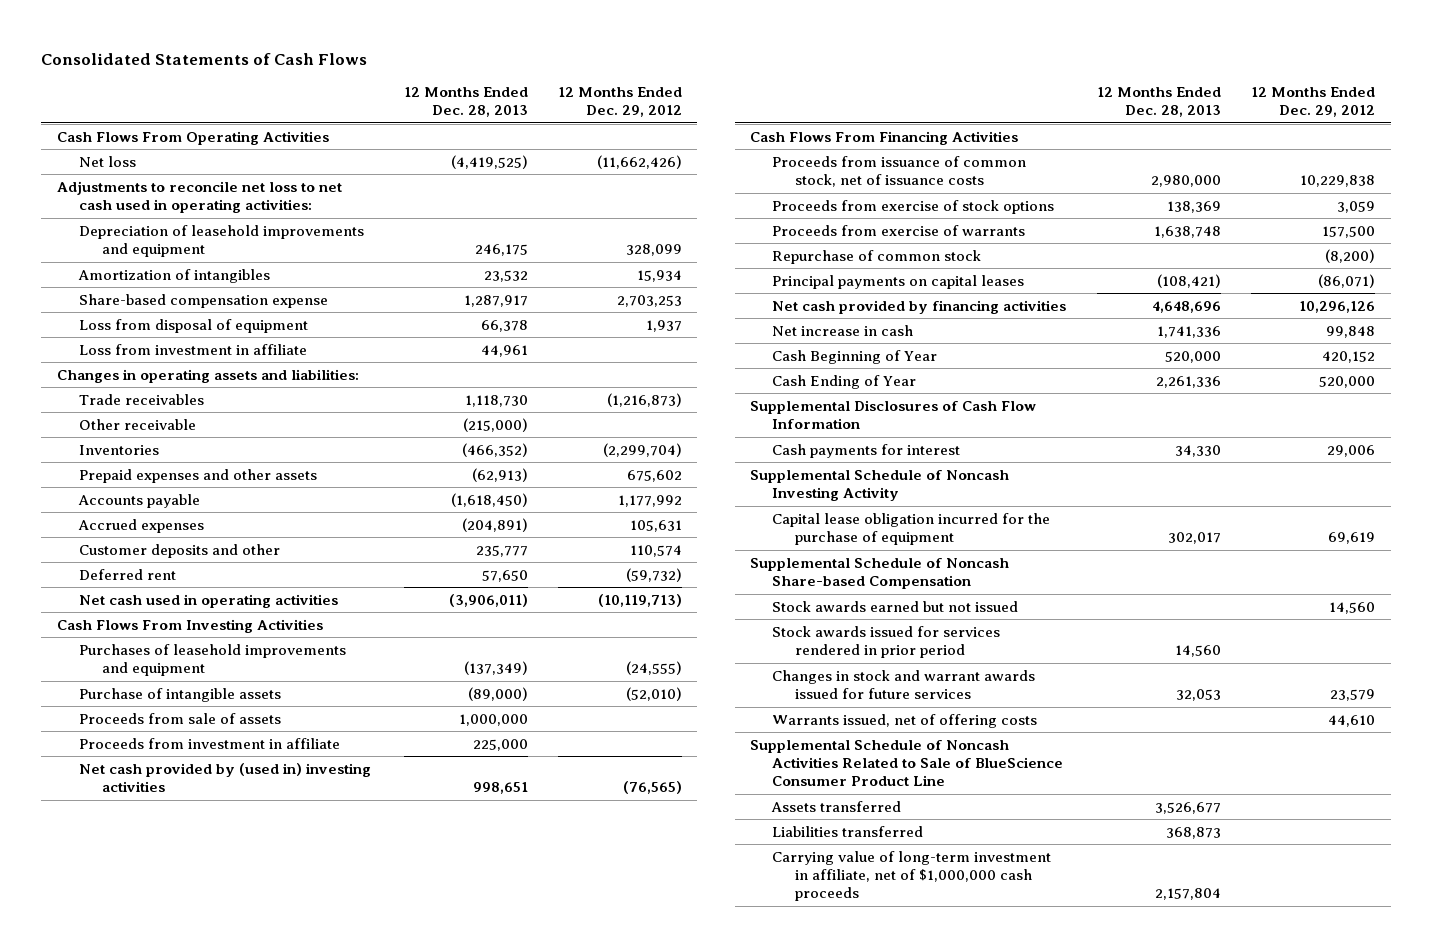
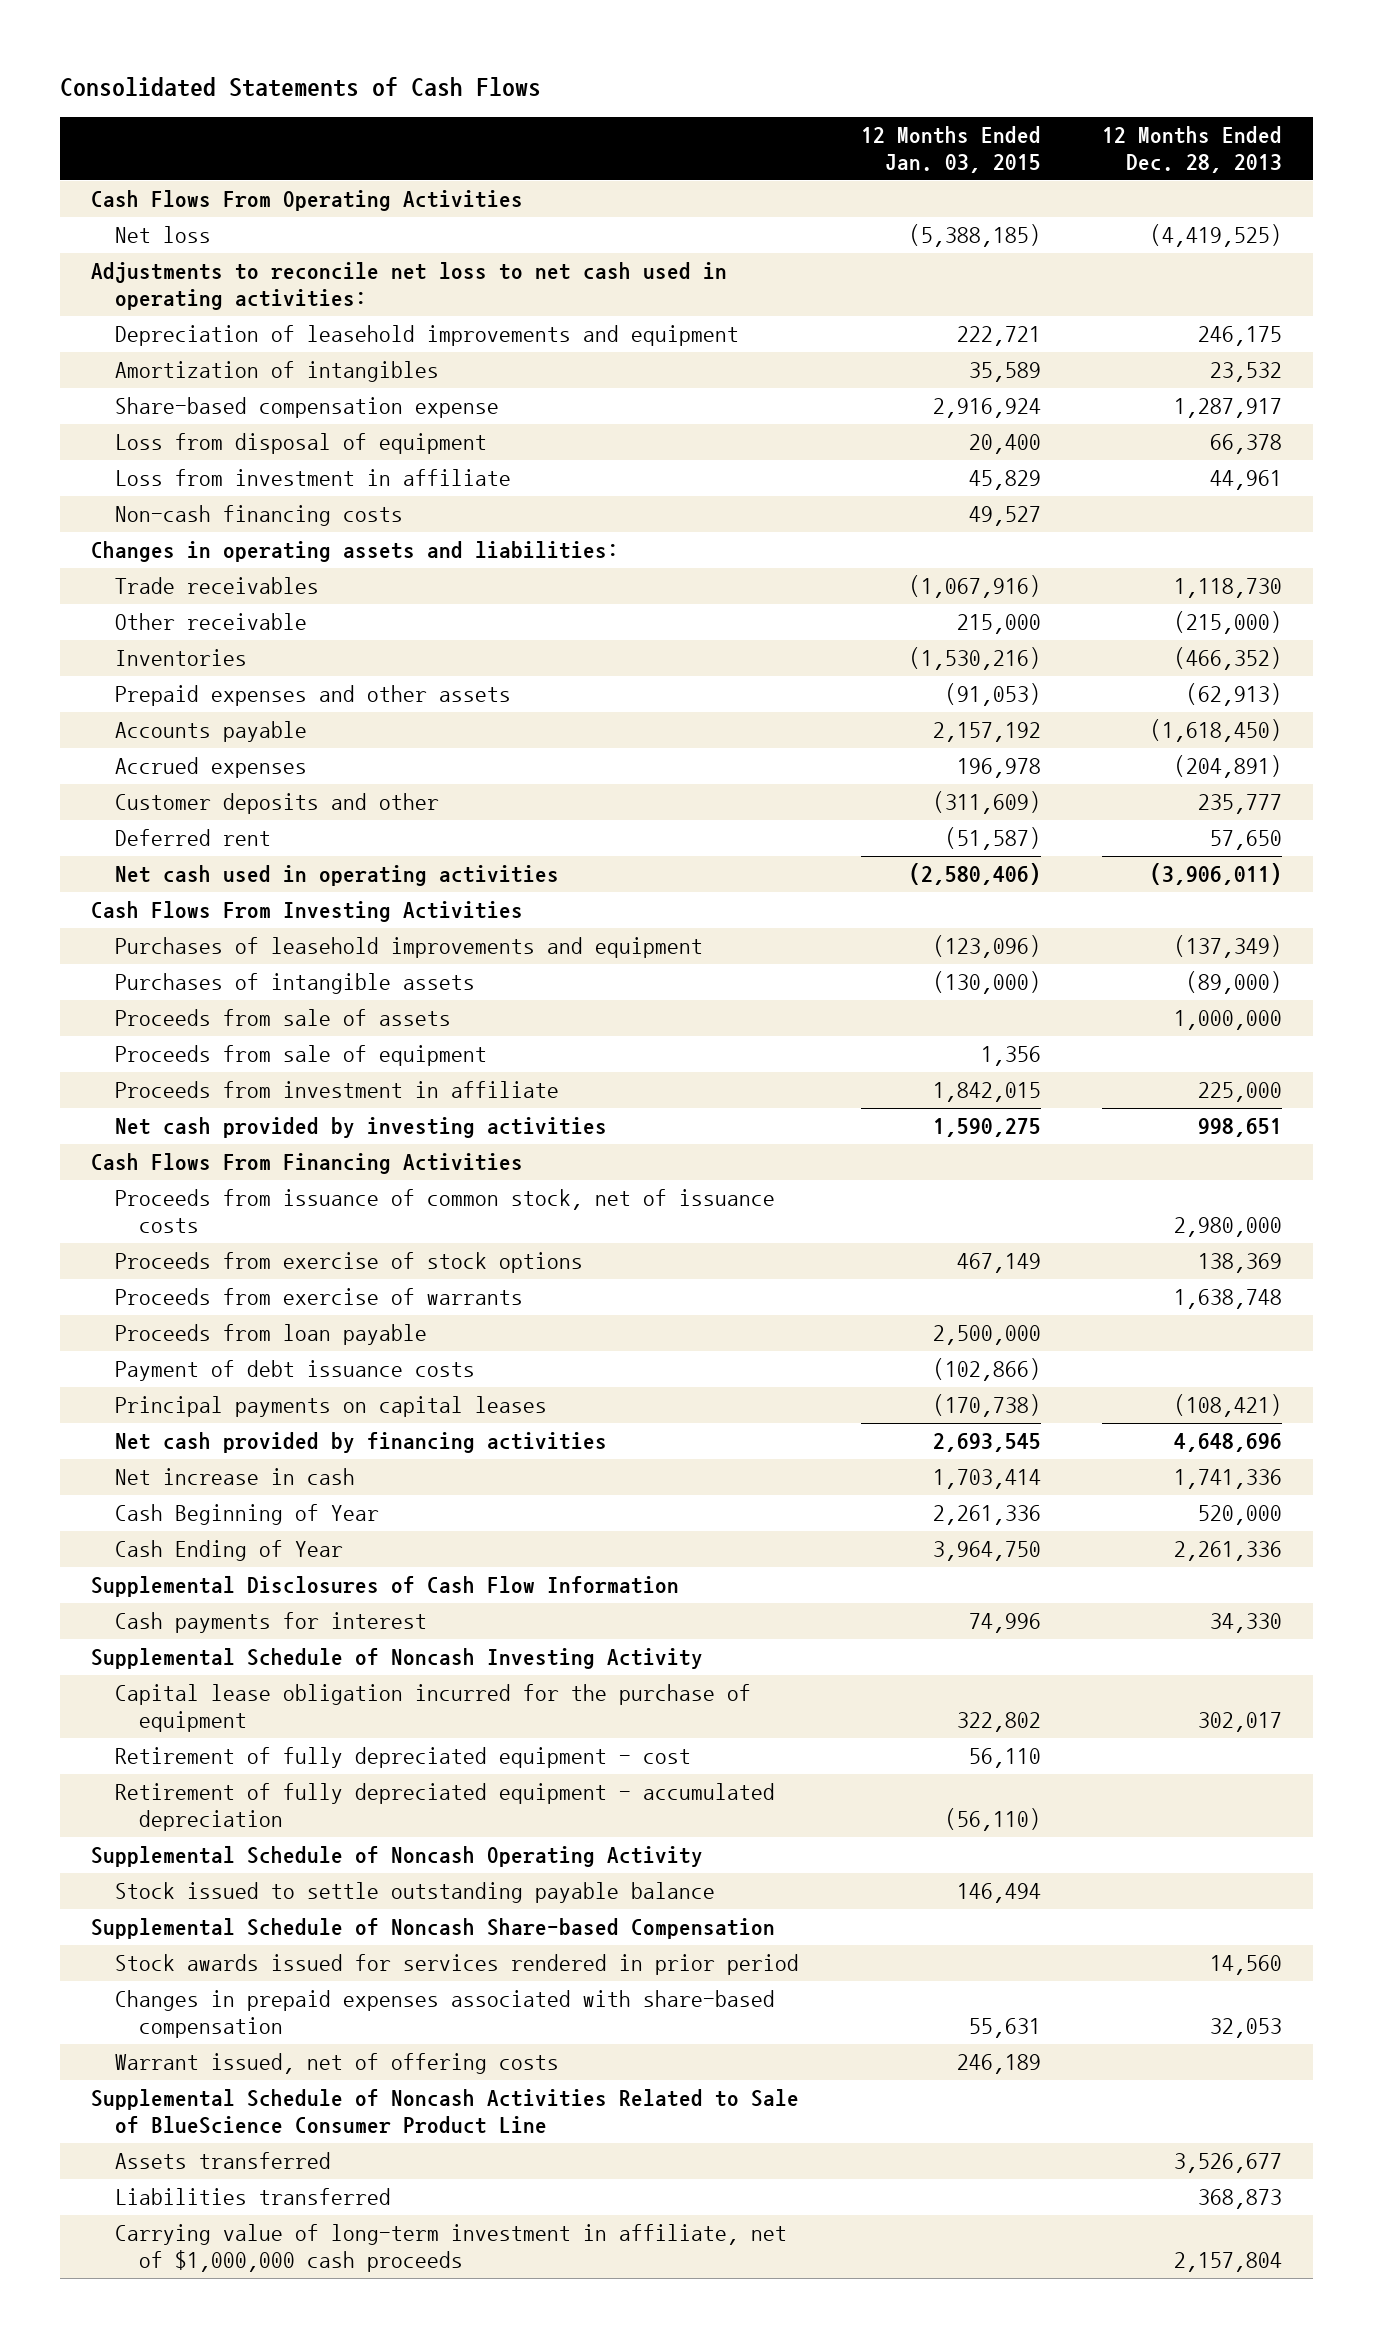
- | 12 Months Ended Dec. 28, 2013 | 12 Months Ended Dec. 29, 2012
+ | 12 Months Ended Jan. 03, 2015 | 12 Months Ended Dec. 28, 2013
+ Non-cash financing costs | 49,527 |
- Purchase of intangible assets | (89,000) | (52,010)
+ Purchases of intangible assets | (130,000) | (89,000)
+ Proceeds from sale of equipment | 1,356 |
- Net cash provided by (used in) investing activities | 998,651 | (76,565)
+ Net cash provided by investing activities | 1,590,275 | 998,651
- Repurchase of common stock | | (8,200)
+ Proceeds from loan payable | 2,500,000 |
+ Payment of debt issuance costs | (102,866) |
+ Retirement of fully depreciated equipment - cost | 56,110 |
+ Retirement of fully depreciated equipment - accumulated depreciation | (56,110) |
+ Supplemental Schedule of Noncash Operating Activity
+ Stock issued to settle outstanding payable balance | 146,494 |
- Stock awards earned but not issued | | 14,560
- Changes in stock and warrant awards issued for future services | 32,053 | 23,579
- Warrants issued, net of offering costs | | 44,610
+ Changes in prepaid expenses associated with share-based compensation | 55,631 | 32,053
+ Warrant issued, net of offering costs | 246,189 |

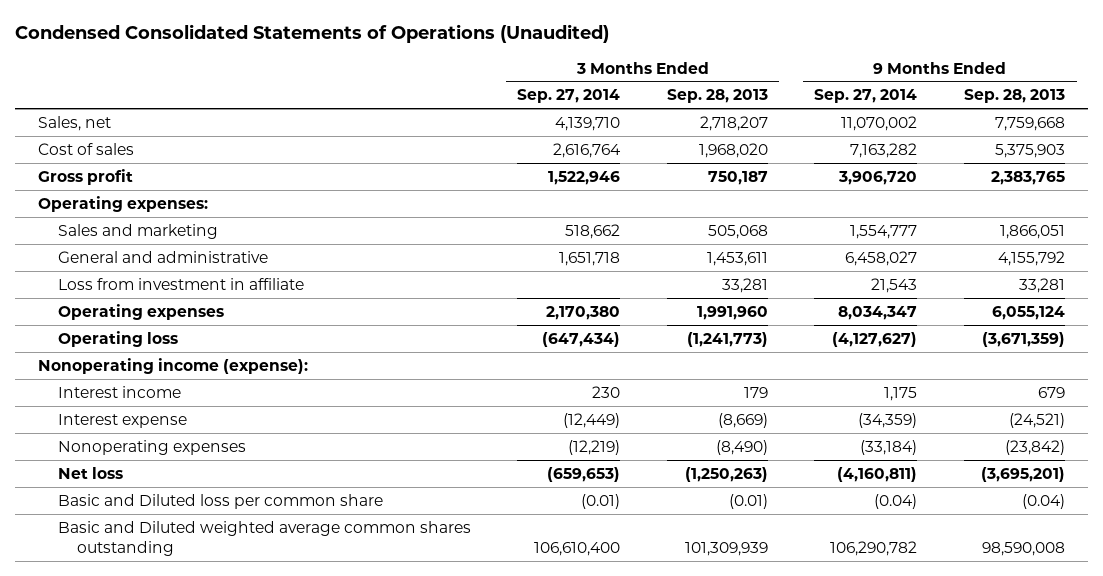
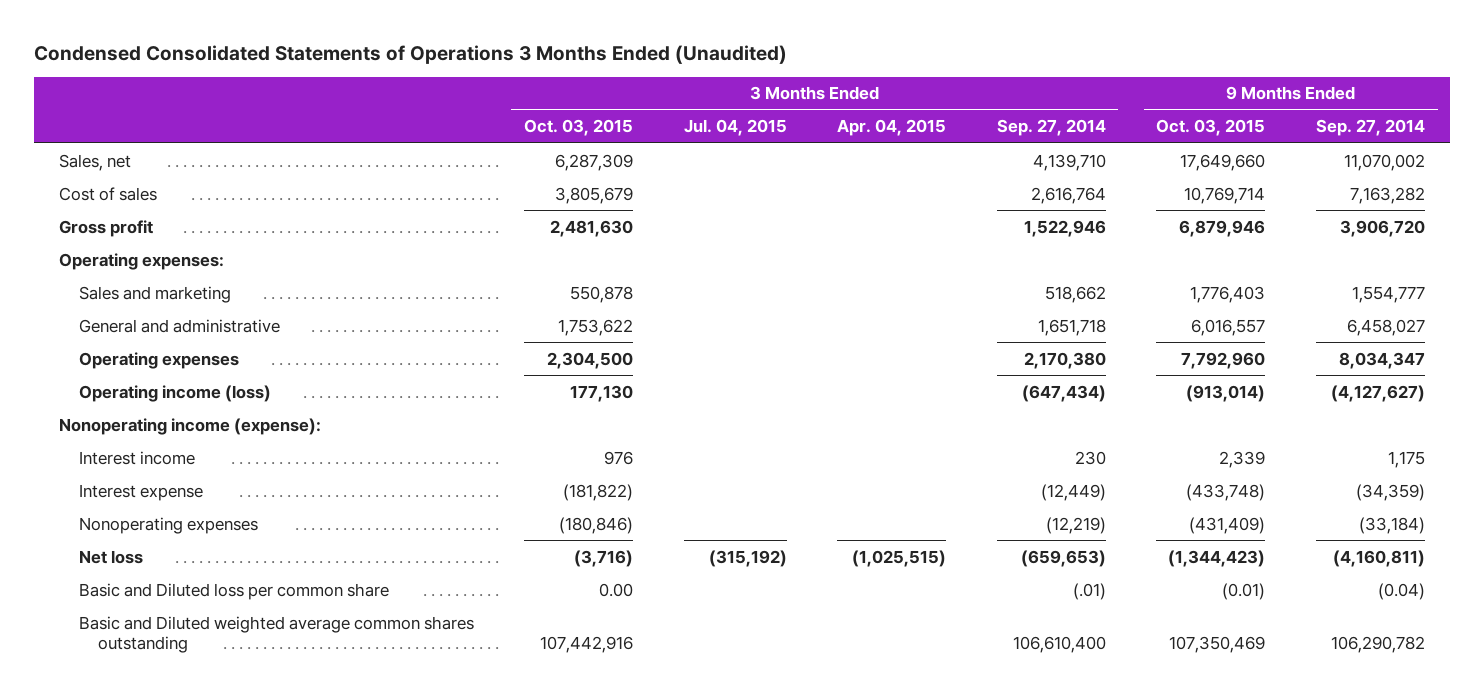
- Condensed Consolidated Statements of Operations (Unaudited)
+ Condensed Consolidated Statements of Operations 3 Months Ended (Unaudited)
- | 3 Months Ended Sep. 27, 2014 | 3 Months Ended Sep. 28, 2013 | 9 Months Ended Sep. 27, 2014 | 9 Months Ended Sep. 28, 2013
+ | 3 Months Ended Oct. 03, 2015 | 3 Months Ended Jul. 04, 2015 | 3 Months Ended Apr. 04, 2015 | 3 Months Ended Sep. 27, 2014 | 9 Months Ended Oct. 03, 2015 | 9 Months Ended Sep. 27, 2014
- Loss from investment in affiliate | | 33,281 | 21,543 | 33,281
- Operating loss | (647,434) | (1,241,773) | (4,127,627) | (3,671,359)
+ Operating income (loss) | 177,130 | | | (647,434) | (913,014) | (4,127,627)
- Basic and Diluted loss per common share | (0.01) | (0.01) | (0.04) | (0.04)
+ Basic and Diluted loss per common share | 0.00 | | | (.01) | (0.01) | (0.04)

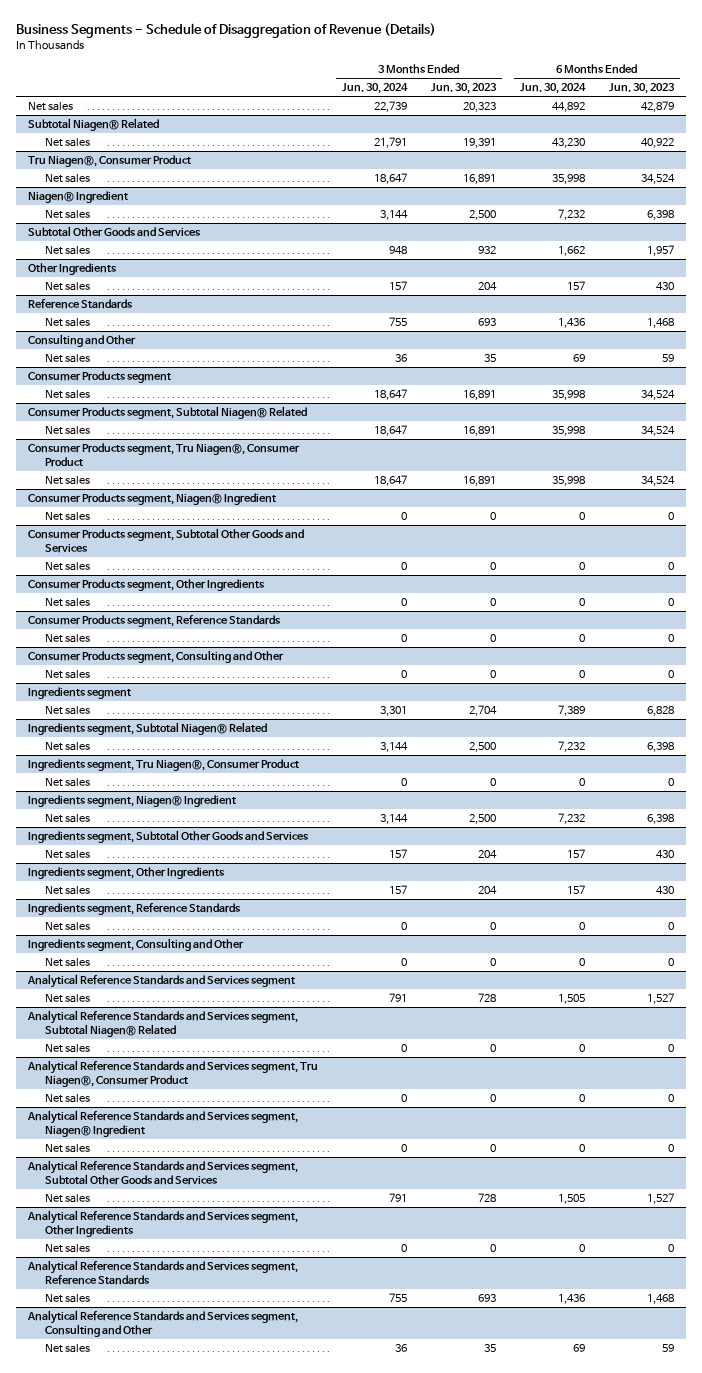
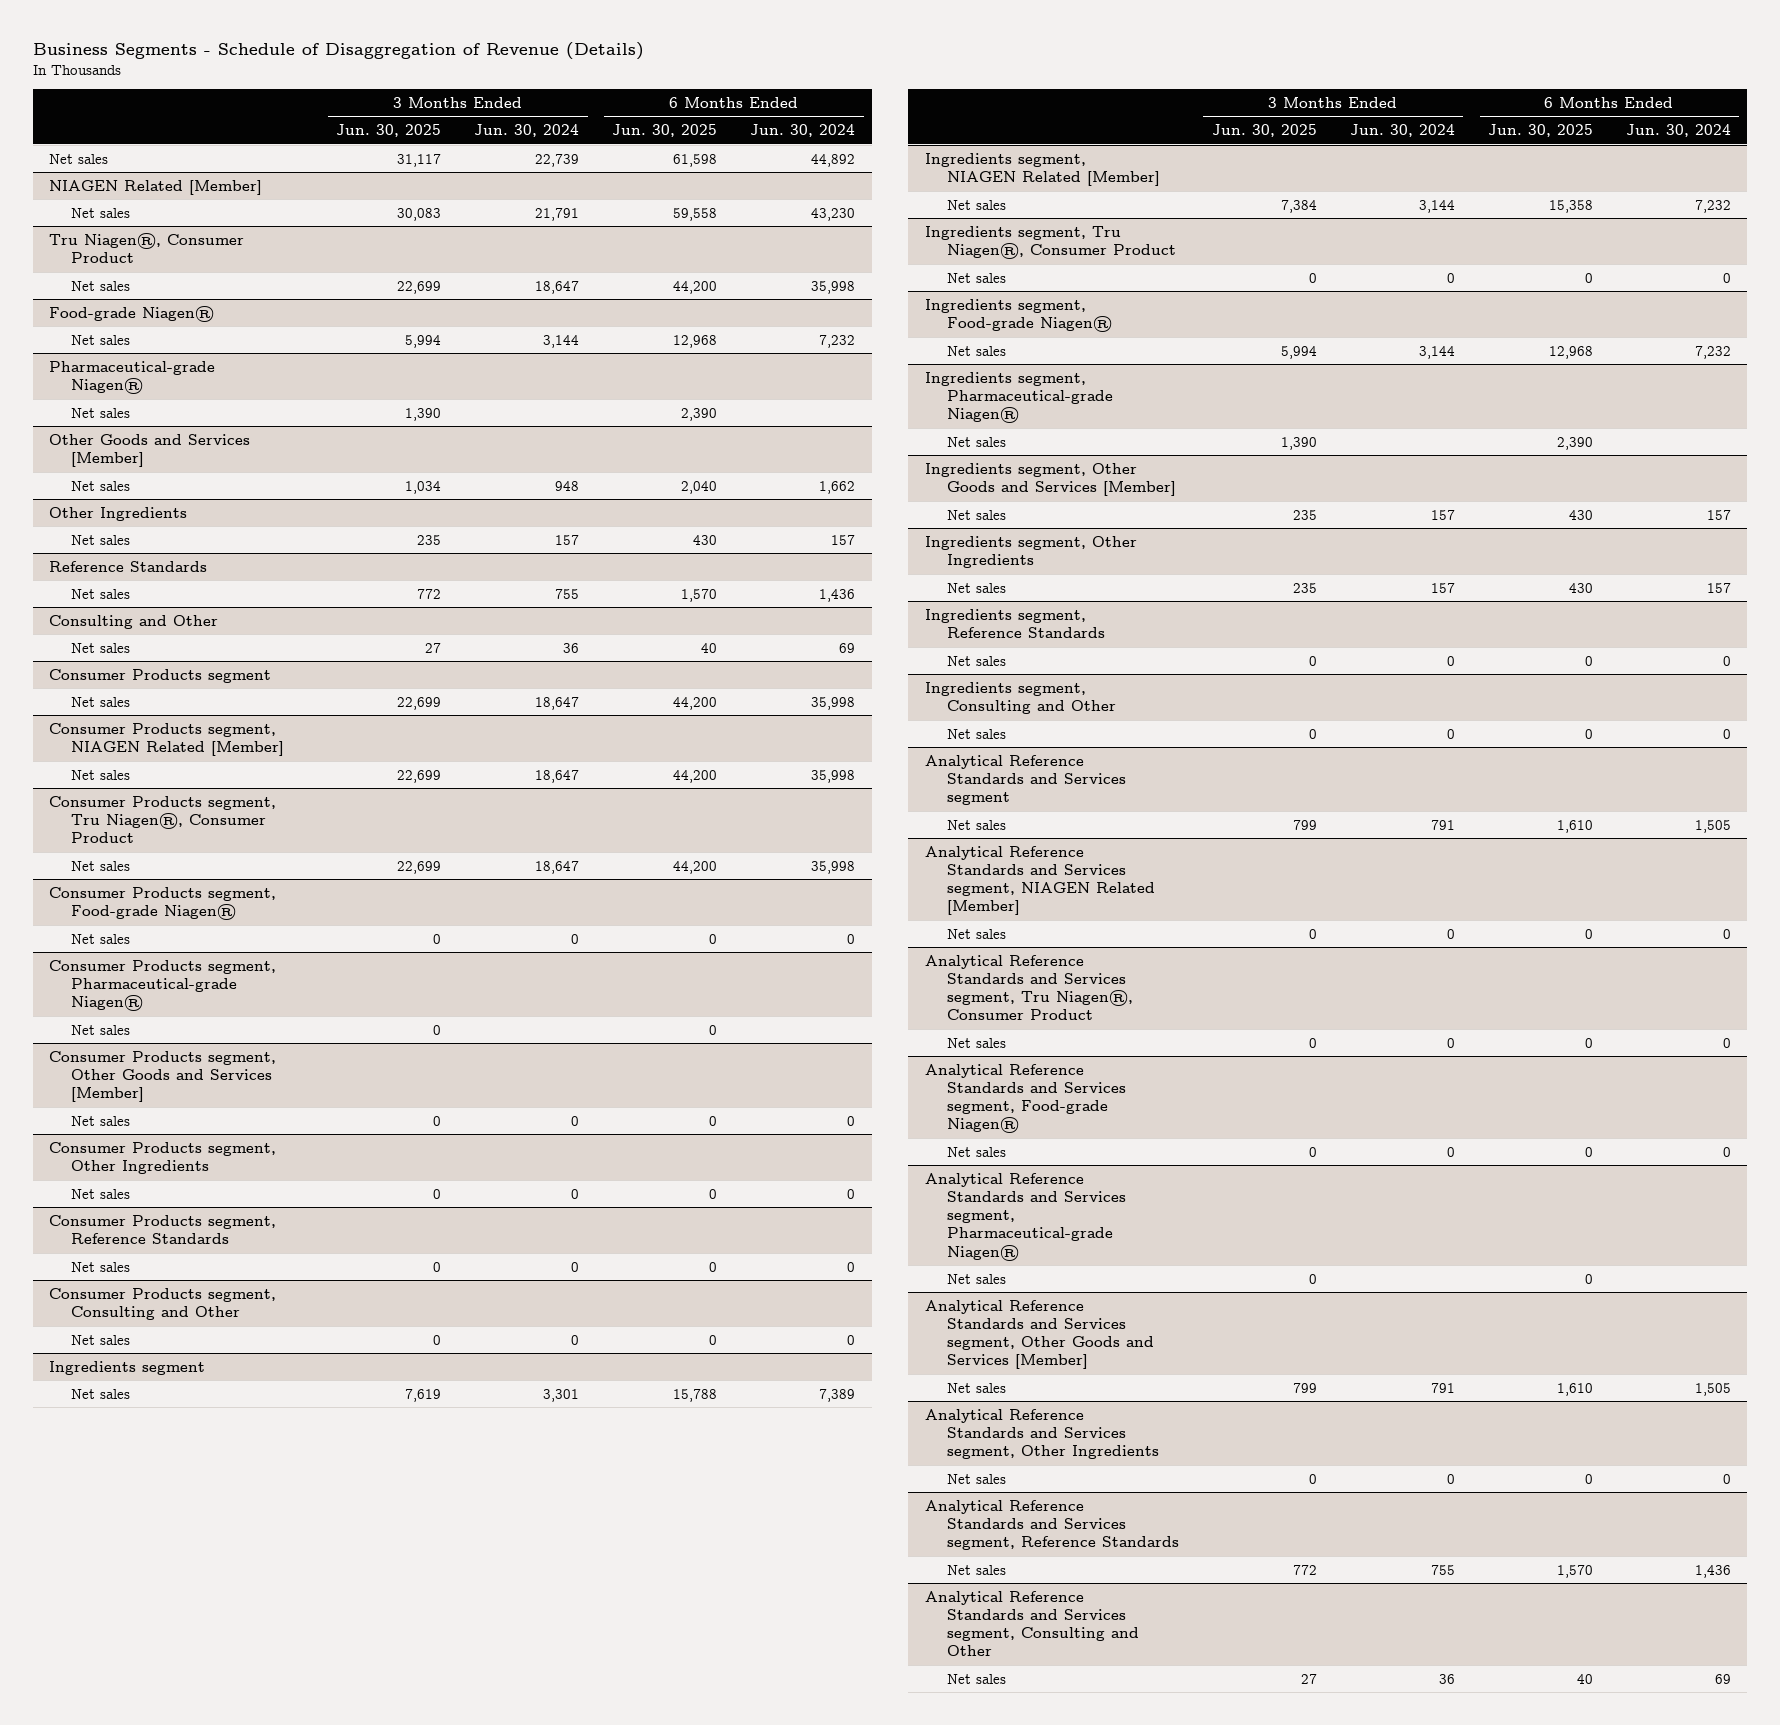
- | 3 Months Ended Jun. 30, 2024 | 3 Months Ended Jun. 30, 2023 | 6 Months Ended Jun. 30, 2024 | 6 Months Ended Jun. 30, 2023
+ | 3 Months Ended Jun. 30, 2025 | 3 Months Ended Jun. 30, 2024 | 6 Months Ended Jun. 30, 2025 | 6 Months Ended Jun. 30, 2024
- Subtotal Niagen® Related
+ NIAGEN Related [Member]
- Niagen® Ingredient
+ Food-grade Niagen®
- Subtotal Other Goods and Services
+ Pharmaceutical-grade Niagen®
+ Net sales | 1,390 | | 2,390 |
+ Other Goods and Services [Member]
- Consumer Products segment, Subtotal Niagen® Related
+ Consumer Products segment, NIAGEN Related [Member]
- Consumer Products segment, Niagen® Ingredient
+ Consumer Products segment, Food-grade Niagen®
- Consumer Products segment, Subtotal Other Goods and Services
+ Consumer Products segment, Pharmaceutical-grade Niagen®
+ Net sales | 0 | | 0 |
+ Consumer Products segment, Other Goods and Services [Member]
- Ingredients segment, Subtotal Niagen® Related
+ Ingredients segment, NIAGEN Related [Member]
- Ingredients segment, Niagen® Ingredient
+ Ingredients segment, Food-grade Niagen®
- Ingredients segment, Subtotal Other Goods and Services
+ Ingredients segment, Pharmaceutical-grade Niagen®
+ Net sales | 1,390 | | 2,390 |
+ Ingredients segment, Other Goods and Services [Member]
- Analytical Reference Standards and Services segment, Subtotal Niagen® Related
+ Analytical Reference Standards and Services segment, NIAGEN Related [Member]
- Analytical Reference Standards and Services segment, Niagen® Ingredient
+ Analytical Reference Standards and Services segment, Food-grade Niagen®
- Analytical Reference Standards and Services segment, Subtotal Other Goods and Services
+ Analytical Reference Standards and Services segment, Pharmaceutical-grade Niagen®
+ Net sales | 0 | | 0 |
+ Analytical Reference Standards and Services segment, Other Goods and Services [Member]

